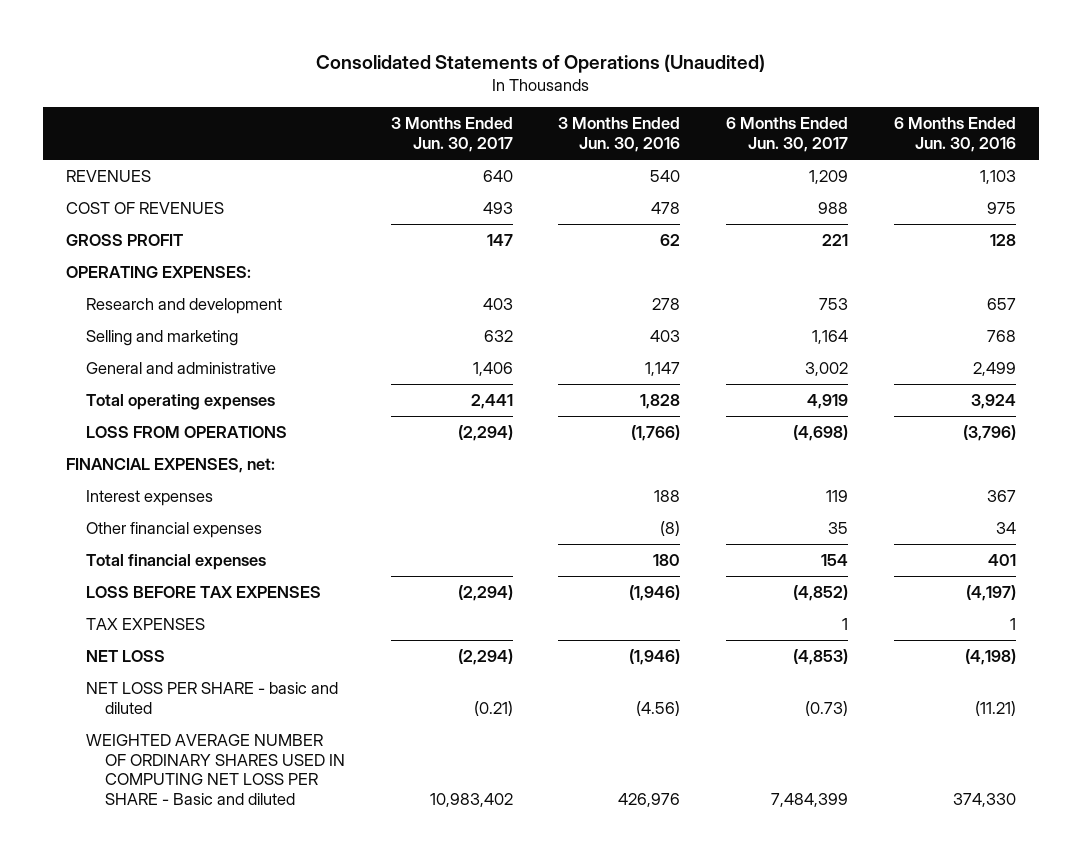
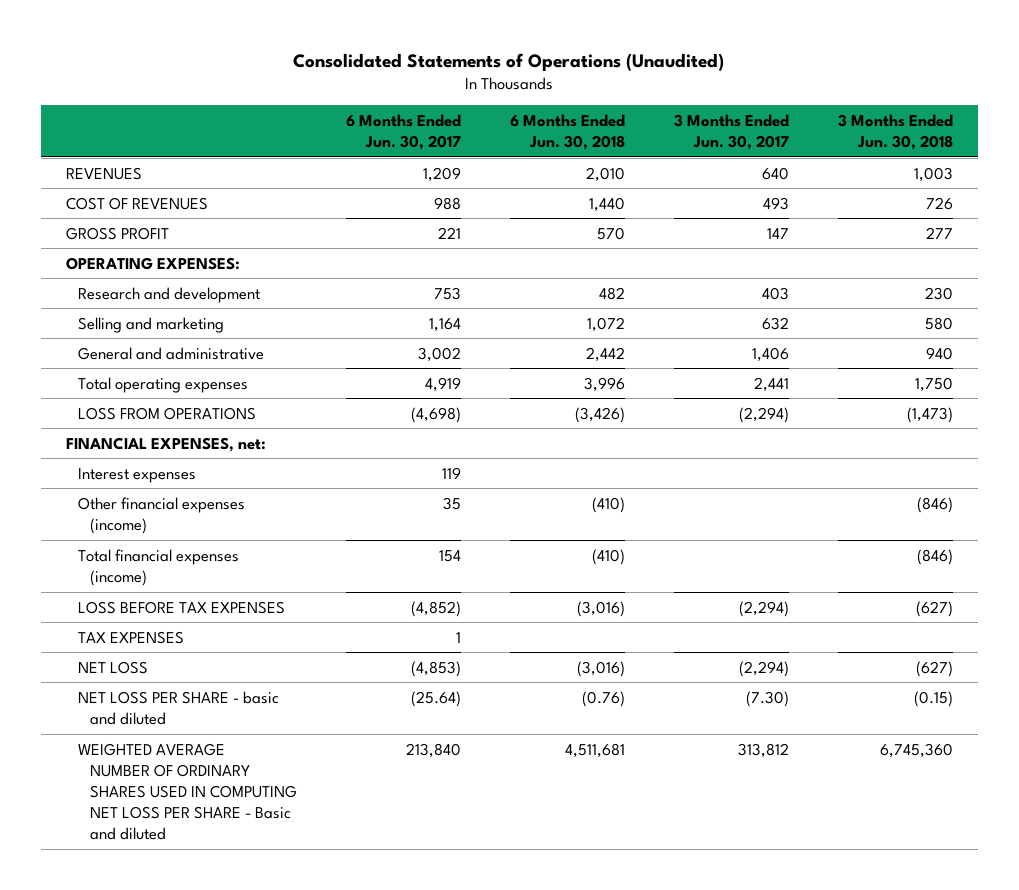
- | 3 Months Ended Jun. 30, 2017 | 3 Months Ended Jun. 30, 2016 | 6 Months Ended Jun. 30, 2017 | 6 Months Ended Jun. 30, 2016
+ | 6 Months Ended Jun. 30, 2017 | 6 Months Ended Jun. 30, 2018 | 3 Months Ended Jun. 30, 2017 | 3 Months Ended Jun. 30, 2018
- Other financial expenses | | (8) | 35 | 34
- Total financial expenses | | 180 | 154 | 401
+ Other financial expenses (income) | 35 | (410) | | (846)
+ Total financial expenses (income) | 154 | (410) | | (846)
- NET LOSS PER SHARE - basic and diluted | (0.21) | (4.56) | (0.73) | (11.21)
- WEIGHTED AVERAGE NUMBER OF ORDINARY SHARES USED IN COMPUTING NET LOSS PER SHARE - Basic and diluted | 10,983,402 | 426,976 | 7,484,399 | 374,330
+ NET LOSS PER SHARE - basic and diluted | (25.64) | (0.76) | (7.30) | (0.15)
+ WEIGHTED AVERAGE NUMBER OF ORDINARY SHARES USED IN COMPUTING NET LOSS PER SHARE - Basic and diluted | 213,840 | 4,511,681 | 313,812 | 6,745,360

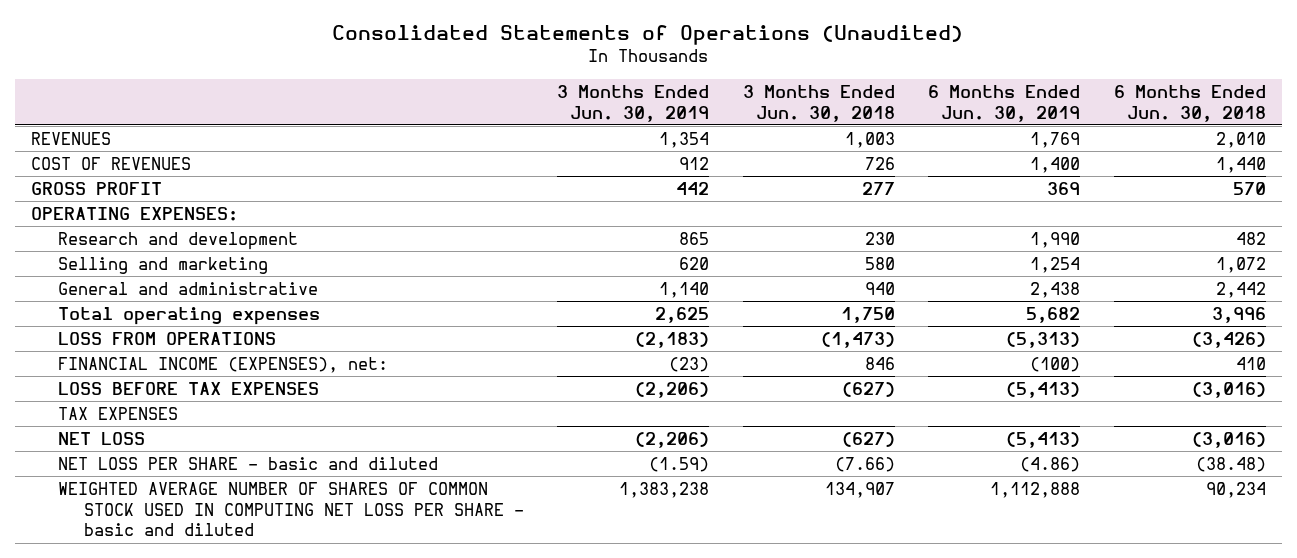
- | 6 Months Ended Jun. 30, 2017 | 6 Months Ended Jun. 30, 2018 | 3 Months Ended Jun. 30, 2017 | 3 Months Ended Jun. 30, 2018
+ | 3 Months Ended Jun. 30, 2019 | 3 Months Ended Jun. 30, 2018 | 6 Months Ended Jun. 30, 2019 | 6 Months Ended Jun. 30, 2018
- FINANCIAL EXPENSES, net:
- Interest expenses | 119 | | |
- Other financial expenses (income) | 35 | (410) | | (846)
- Total financial expenses (income) | 154 | (410) | | (846)
+ FINANCIAL INCOME (EXPENSES), net: | (23) | 846 | (100) | 410
- NET LOSS PER SHARE - basic and diluted | (25.64) | (0.76) | (7.30) | (0.15)
- WEIGHTED AVERAGE NUMBER OF ORDINARY SHARES USED IN COMPUTING NET LOSS PER SHARE - Basic and diluted | 213,840 | 4,511,681 | 313,812 | 6,745,360
+ NET LOSS PER SHARE - basic and diluted | (1.59) | (7.66) | (4.86) | (38.48)
+ WEIGHTED AVERAGE NUMBER OF SHARES OF COMMON STOCK USED IN COMPUTING NET LOSS PER SHARE - basic and diluted | 1,383,238 | 134,907 | 1,112,888 | 90,234

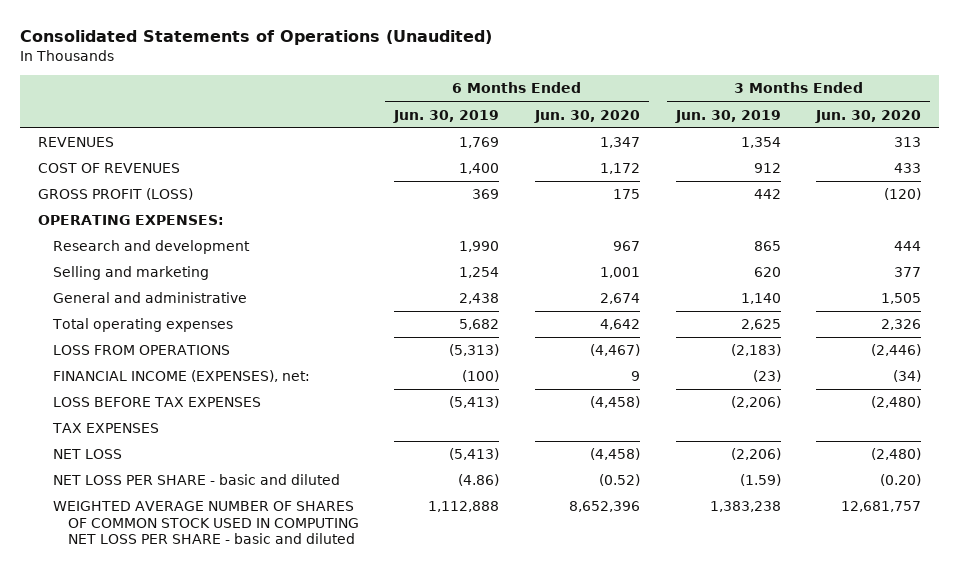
- | 3 Months Ended Jun. 30, 2019 | 3 Months Ended Jun. 30, 2018 | 6 Months Ended Jun. 30, 2019 | 6 Months Ended Jun. 30, 2018
+ | 6 Months Ended Jun. 30, 2019 | 6 Months Ended Jun. 30, 2020 | 3 Months Ended Jun. 30, 2019 | 3 Months Ended Jun. 30, 2020
- GROSS PROFIT | 442 | 277 | 369 | 570
+ GROSS PROFIT (LOSS) | 369 | 175 | 442 | (120)

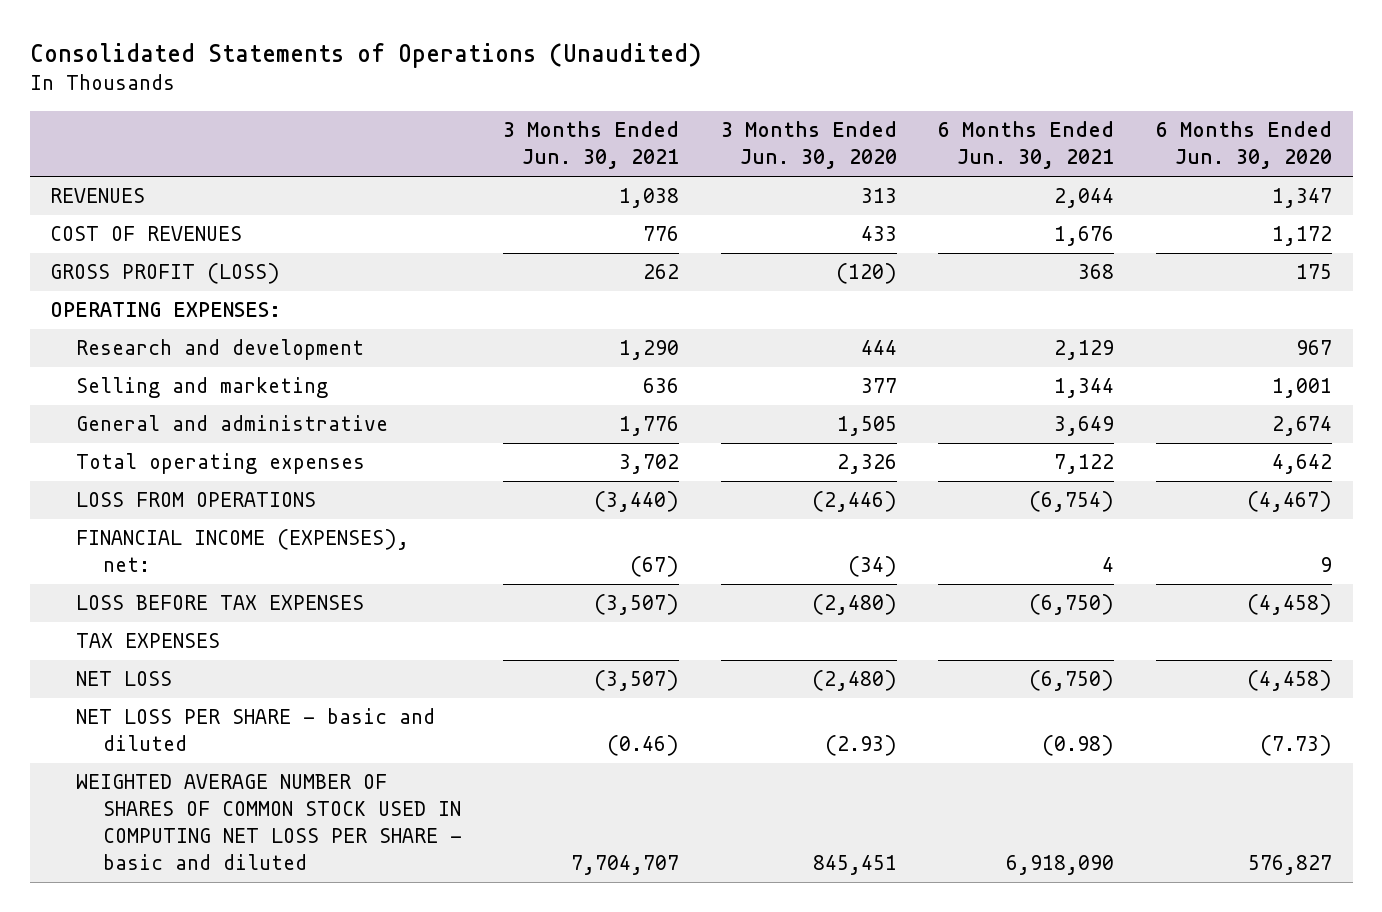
- | 6 Months Ended Jun. 30, 2019 | 6 Months Ended Jun. 30, 2020 | 3 Months Ended Jun. 30, 2019 | 3 Months Ended Jun. 30, 2020
+ | 3 Months Ended Jun. 30, 2021 | 3 Months Ended Jun. 30, 2020 | 6 Months Ended Jun. 30, 2021 | 6 Months Ended Jun. 30, 2020
- NET LOSS PER SHARE - basic and diluted | (4.86) | (0.52) | (1.59) | (0.20)
- WEIGHTED AVERAGE NUMBER OF SHARES OF COMMON STOCK USED IN COMPUTING NET LOSS PER SHARE - basic and diluted | 1,112,888 | 8,652,396 | 1,383,238 | 12,681,757
+ NET LOSS PER SHARE - basic and diluted | (0.46) | (2.93) | (0.98) | (7.73)
+ WEIGHTED AVERAGE NUMBER OF SHARES OF COMMON STOCK USED IN COMPUTING NET LOSS PER SHARE - basic and diluted | 7,704,707 | 845,451 | 6,918,090 | 576,827

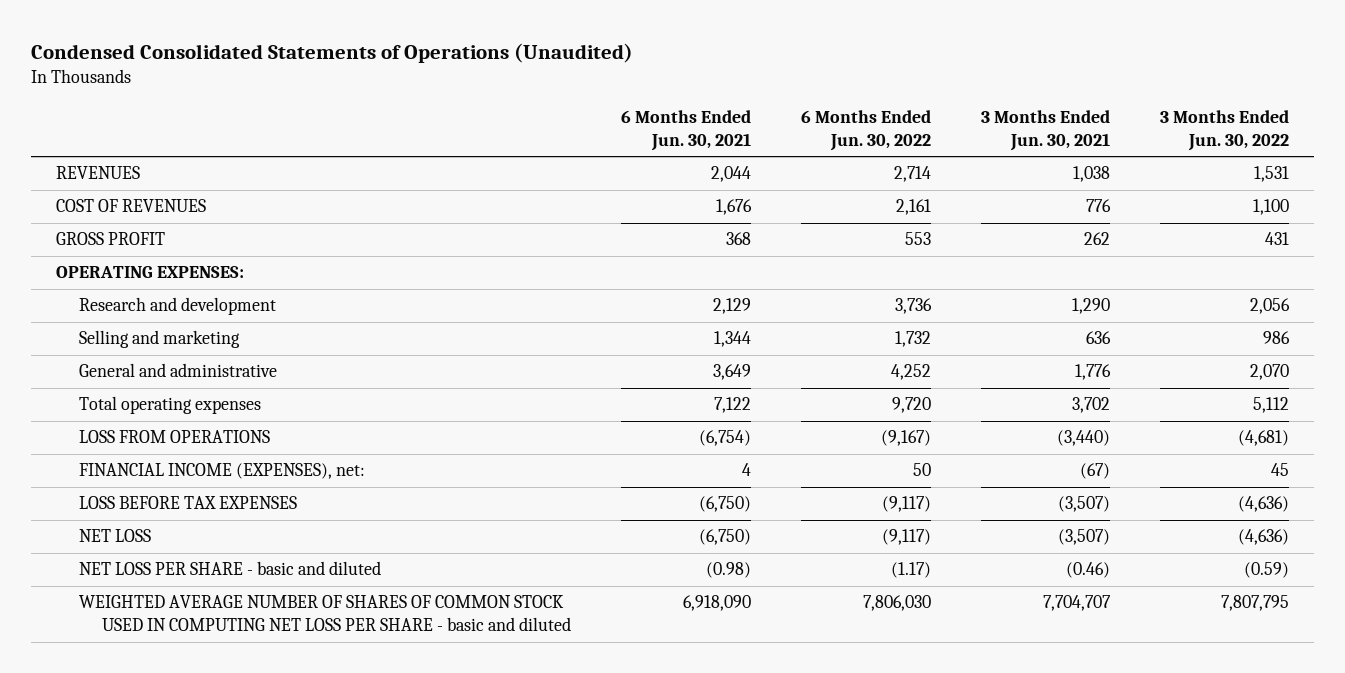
- Consolidated Statements of Operations (Unaudited)
+ Condensed Consolidated Statements of Operations (Unaudited)
- | 3 Months Ended Jun. 30, 2021 | 3 Months Ended Jun. 30, 2020 | 6 Months Ended Jun. 30, 2021 | 6 Months Ended Jun. 30, 2020
+ | 6 Months Ended Jun. 30, 2021 | 6 Months Ended Jun. 30, 2022 | 3 Months Ended Jun. 30, 2021 | 3 Months Ended Jun. 30, 2022
- GROSS PROFIT (LOSS) | 262 | (120) | 368 | 175
+ GROSS PROFIT | 368 | 553 | 262 | 431
- TAX EXPENSES

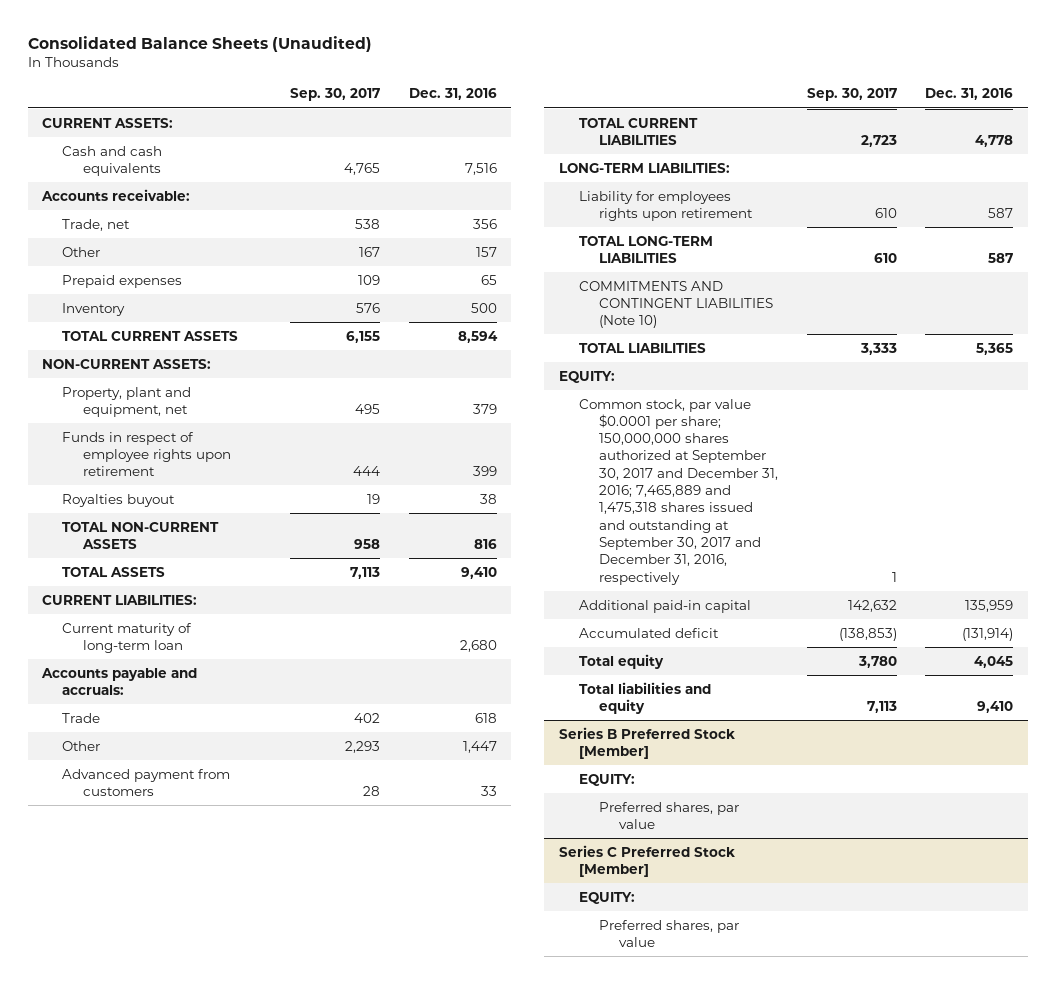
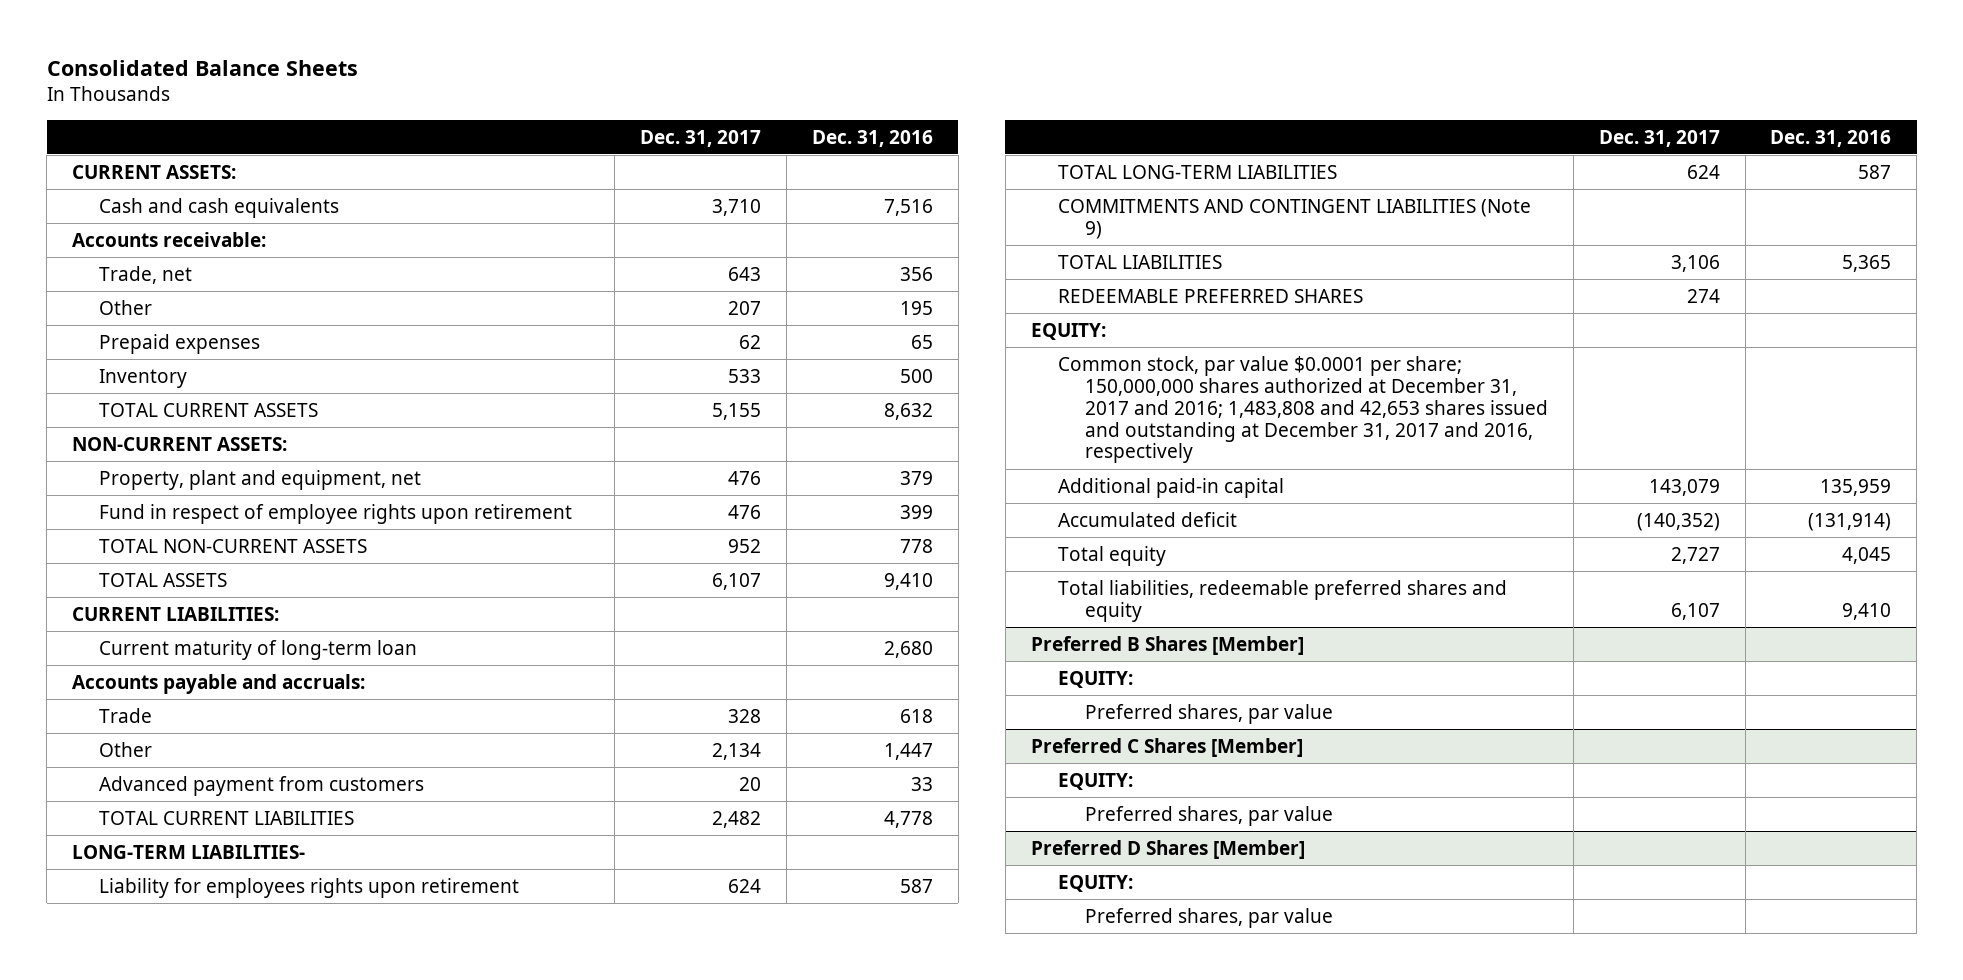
- Consolidated Balance Sheets (Unaudited)
+ Consolidated Balance Sheets
- | Sep. 30, 2017 | Dec. 31, 2016
+ | Dec. 31, 2017 | Dec. 31, 2016
- Other | 167 | 157
+ Other | 207 | 195
- TOTAL CURRENT ASSETS | 6,155 | 8,594
+ TOTAL CURRENT ASSETS | 5,155 | 8,632
- Funds in respect of employee rights upon retirement | 444 | 399
- Royalties buyout | 19 | 38
- TOTAL NON-CURRENT ASSETS | 958 | 816
+ Fund in respect of employee rights upon retirement | 476 | 399
+ TOTAL NON-CURRENT ASSETS | 952 | 778
- LONG-TERM LIABILITIES:
+ LONG-TERM LIABILITIES-
- COMMITMENTS AND CONTINGENT LIABILITIES (Note 10)
+ COMMITMENTS AND CONTINGENT LIABILITIES (Note 9)
+ REDEEMABLE PREFERRED SHARES | 274 |
- Common stock, par value $0.0001 per share; 150,000,000 shares authorized at September 30, 2017 and December 31, 2016; 7,465,889 and 1,475,318 shares issued and outstanding at September 30, 2017 and December 31, 2016, respectively | 1 |
+ Common stock, par value $0.0001 per share; 150,000,000 shares authorized at December 31, 2017 and 2016; 1,483,808 and 42,653 shares issued and outstanding at December 31, 2017 and 2016, respectively
- Total liabilities and equity | 7,113 | 9,410
- Series B Preferred Stock [Member]
+ Total liabilities, redeemable preferred shares and equity | 6,107 | 9,410
+ Preferred B Shares [Member]
- Series C Preferred Stock [Member]
+ Preferred C Shares [Member]
+ Preferred D Shares [Member]
+ EQUITY:
+ Preferred shares, par value

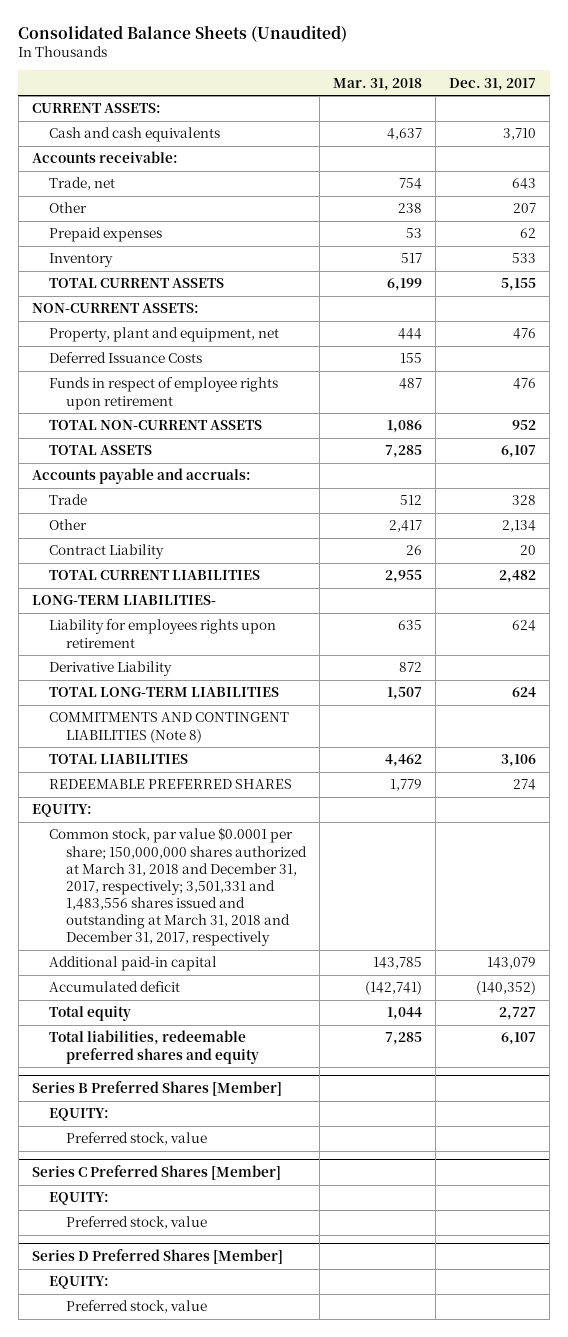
- Consolidated Balance Sheets
+ Consolidated Balance Sheets (Unaudited)
- | Dec. 31, 2017 | Dec. 31, 2016
+ | Mar. 31, 2018 | Dec. 31, 2017
- Fund in respect of employee rights upon retirement | 476 | 399
+ Deferred Issuance Costs | 155 |
+ Funds in respect of employee rights upon retirement | 487 | 476
- CURRENT LIABILITIES:
- Current maturity of long-term loan | | 2,680
- Advanced payment from customers | 20 | 33
+ Contract Liability | 26 | 20
+ Derivative Liability | 872 |
- COMMITMENTS AND CONTINGENT LIABILITIES (Note 9)
+ COMMITMENTS AND CONTINGENT LIABILITIES (Note 8)
- Common stock, par value $0.0001 per share; 150,000,000 shares authorized at December 31, 2017 and 2016; 1,483,808 and 42,653 shares issued and outstanding at December 31, 2017 and 2016, respectively
+ Common stock, par value $0.0001 per share; 150,000,000 shares authorized at March 31, 2018 and December 31, 2017, respectively; 3,501,331 and 1,483,556 shares issued and outstanding at March 31, 2018 and December 31, 2017, respectively
- Preferred B Shares [Member]
+ Series B Preferred Shares [Member]
- Preferred shares, par value
- Preferred C Shares [Member]
+ Preferred stock, value
+ Series C Preferred Shares [Member]
- Preferred shares, par value
- Preferred D Shares [Member]
+ Preferred stock, value
+ Series D Preferred Shares [Member]
- Preferred shares, par value
+ Preferred stock, value

